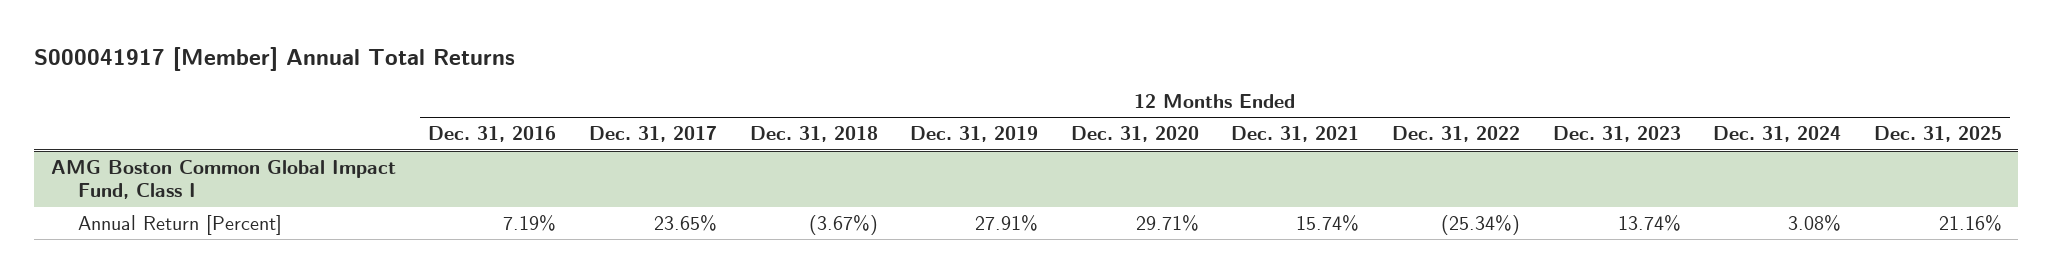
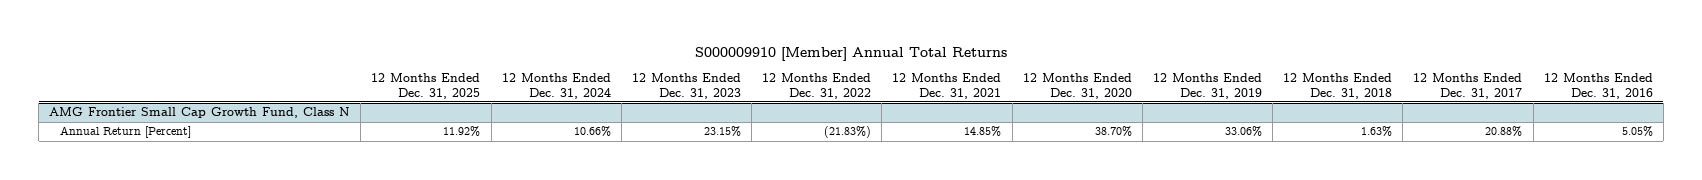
- S000041917 [Member] Annual Total Returns
+ S000009910 [Member] Annual Total Returns
- | 12 Months Ended Dec. 31, 2016 | 12 Months Ended Dec. 31, 2017 | 12 Months Ended Dec. 31, 2018 | 12 Months Ended Dec. 31, 2019 | 12 Months Ended Dec. 31, 2020 | 12 Months Ended Dec. 31, 2021 | 12 Months Ended Dec. 31, 2022 | 12 Months Ended Dec. 31, 2023 | 12 Months Ended Dec. 31, 2024 | 12 Months Ended Dec. 31, 2025
+ | 12 Months Ended Dec. 31, 2025 | 12 Months Ended Dec. 31, 2024 | 12 Months Ended Dec. 31, 2023 | 12 Months Ended Dec. 31, 2022 | 12 Months Ended Dec. 31, 2021 | 12 Months Ended Dec. 31, 2020 | 12 Months Ended Dec. 31, 2019 | 12 Months Ended Dec. 31, 2018 | 12 Months Ended Dec. 31, 2017 | 12 Months Ended Dec. 31, 2016
- AMG Boston Common Global Impact Fund, Class I
- Annual Return [Percent] | 7.19% | 23.65% | (3.67%) | 27.91% | 29.71% | 15.74% | (25.34%) | 13.74% | 3.08% | 21.16%
+ AMG Frontier Small Cap Growth Fund, Class N
+ Annual Return [Percent] | 11.92% | 10.66% | 23.15% | (21.83%) | 14.85% | 38.70% | 33.06% | 1.63% | 20.88% | 5.05%

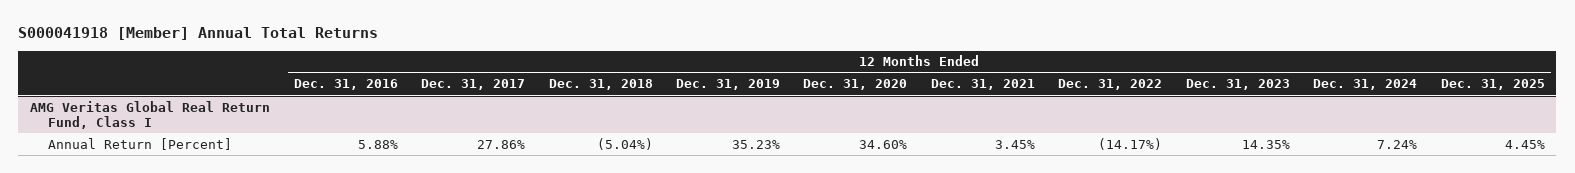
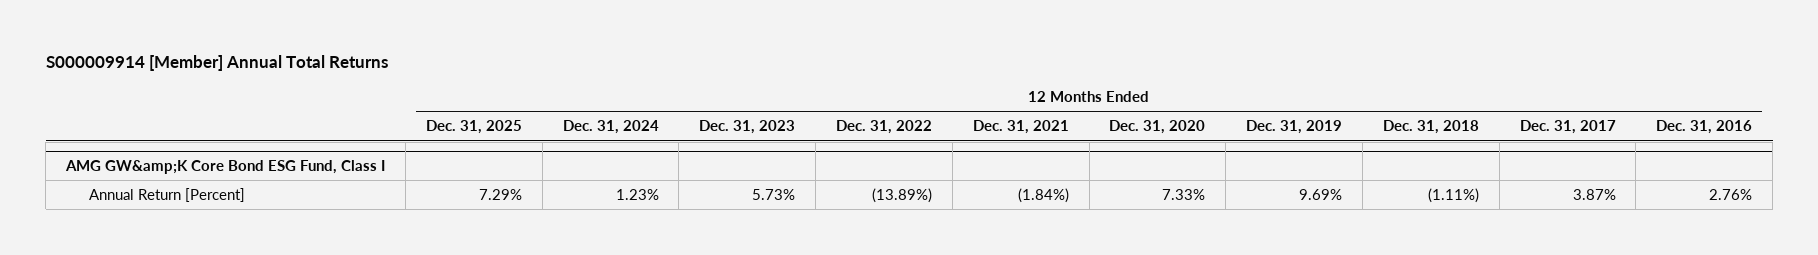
- S000041918 [Member] Annual Total Returns
+ S000009914 [Member] Annual Total Returns
- | 12 Months Ended Dec. 31, 2016 | 12 Months Ended Dec. 31, 2017 | 12 Months Ended Dec. 31, 2018 | 12 Months Ended Dec. 31, 2019 | 12 Months Ended Dec. 31, 2020 | 12 Months Ended Dec. 31, 2021 | 12 Months Ended Dec. 31, 2022 | 12 Months Ended Dec. 31, 2023 | 12 Months Ended Dec. 31, 2024 | 12 Months Ended Dec. 31, 2025
+ | 12 Months Ended Dec. 31, 2025 | 12 Months Ended Dec. 31, 2024 | 12 Months Ended Dec. 31, 2023 | 12 Months Ended Dec. 31, 2022 | 12 Months Ended Dec. 31, 2021 | 12 Months Ended Dec. 31, 2020 | 12 Months Ended Dec. 31, 2019 | 12 Months Ended Dec. 31, 2018 | 12 Months Ended Dec. 31, 2017 | 12 Months Ended Dec. 31, 2016
- AMG Veritas Global Real Return Fund, Class I
- Annual Return [Percent] | 5.88% | 27.86% | (5.04%) | 35.23% | 34.60% | 3.45% | (14.17%) | 14.35% | 7.24% | 4.45%
+ AMG GW&amp;K Core Bond ESG Fund, Class I
+ Annual Return [Percent] | 7.29% | 1.23% | 5.73% | (13.89%) | (1.84%) | 7.33% | 9.69% | (1.11%) | 3.87% | 2.76%

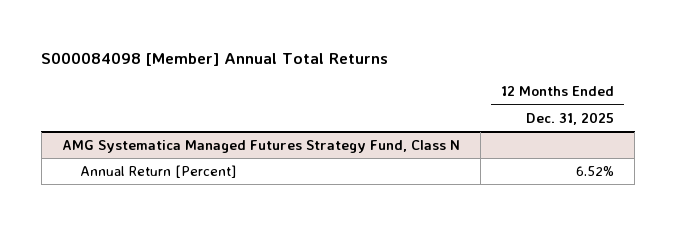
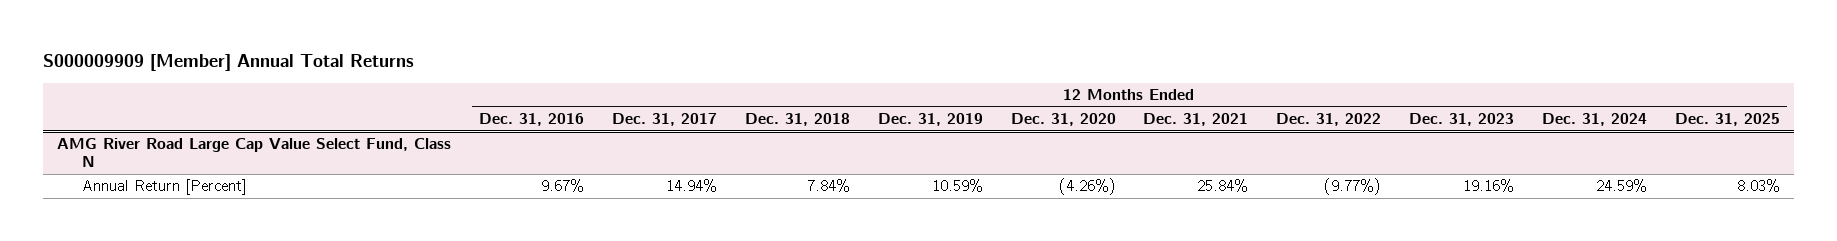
- S000084098 [Member] Annual Total Returns
+ S000009909 [Member] Annual Total Returns
- | 12 Months Ended Dec. 31, 2025
+ | 12 Months Ended Dec. 31, 2016 | 12 Months Ended Dec. 31, 2017 | 12 Months Ended Dec. 31, 2018 | 12 Months Ended Dec. 31, 2019 | 12 Months Ended Dec. 31, 2020 | 12 Months Ended Dec. 31, 2021 | 12 Months Ended Dec. 31, 2022 | 12 Months Ended Dec. 31, 2023 | 12 Months Ended Dec. 31, 2024 | 12 Months Ended Dec. 31, 2025
- AMG Systematica Managed Futures Strategy Fund, Class N
- Annual Return [Percent] | 6.52%
+ AMG River Road Large Cap Value Select Fund, Class N
+ Annual Return [Percent] | 9.67% | 14.94% | 7.84% | 10.59% | (4.26%) | 25.84% | (9.77%) | 19.16% | 24.59% | 8.03%

